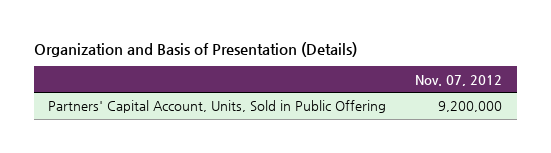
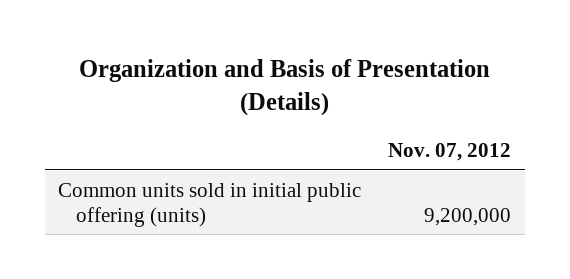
- Partners' Capital Account, Units, Sold in Public Offering | 9,200,000
+ Common units sold in initial public offering (units) | 9,200,000

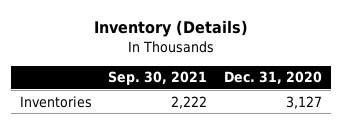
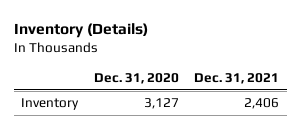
- | Sep. 30, 2021 | Dec. 31, 2020
+ | Dec. 31, 2020 | Dec. 31, 2021
- Inventories | 2,222 | 3,127
+ Inventory | 3,127 | 2,406

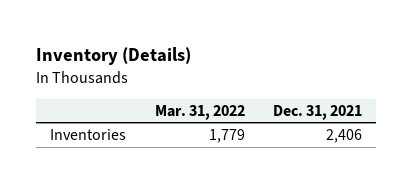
- | Dec. 31, 2020 | Dec. 31, 2021
+ | Mar. 31, 2022 | Dec. 31, 2021
- Inventory | 3,127 | 2,406
+ Inventories | 1,779 | 2,406

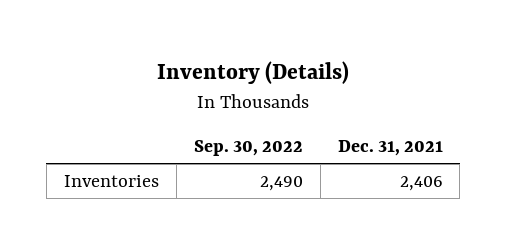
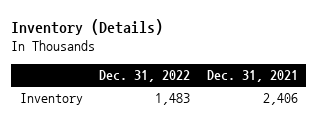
- | Sep. 30, 2022 | Dec. 31, 2021
+ | Dec. 31, 2022 | Dec. 31, 2021
- Inventories | 2,490 | 2,406
+ Inventory | 1,483 | 2,406

